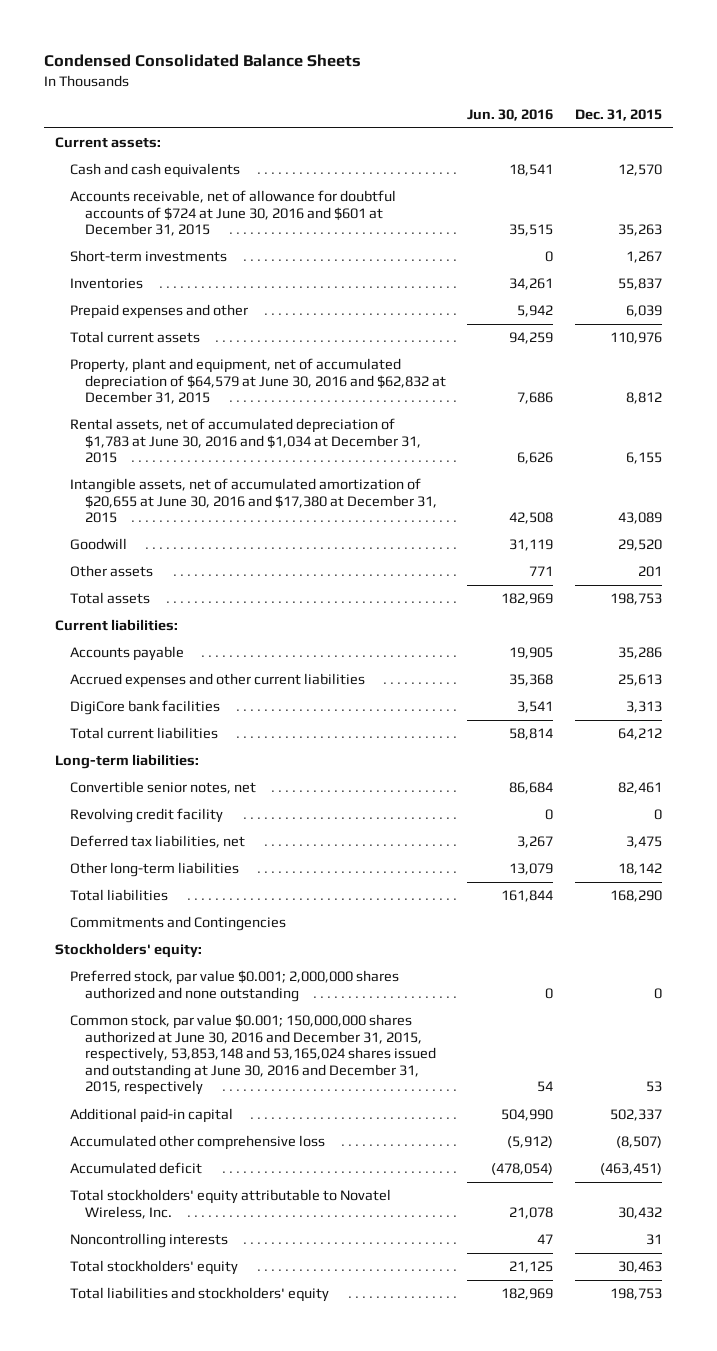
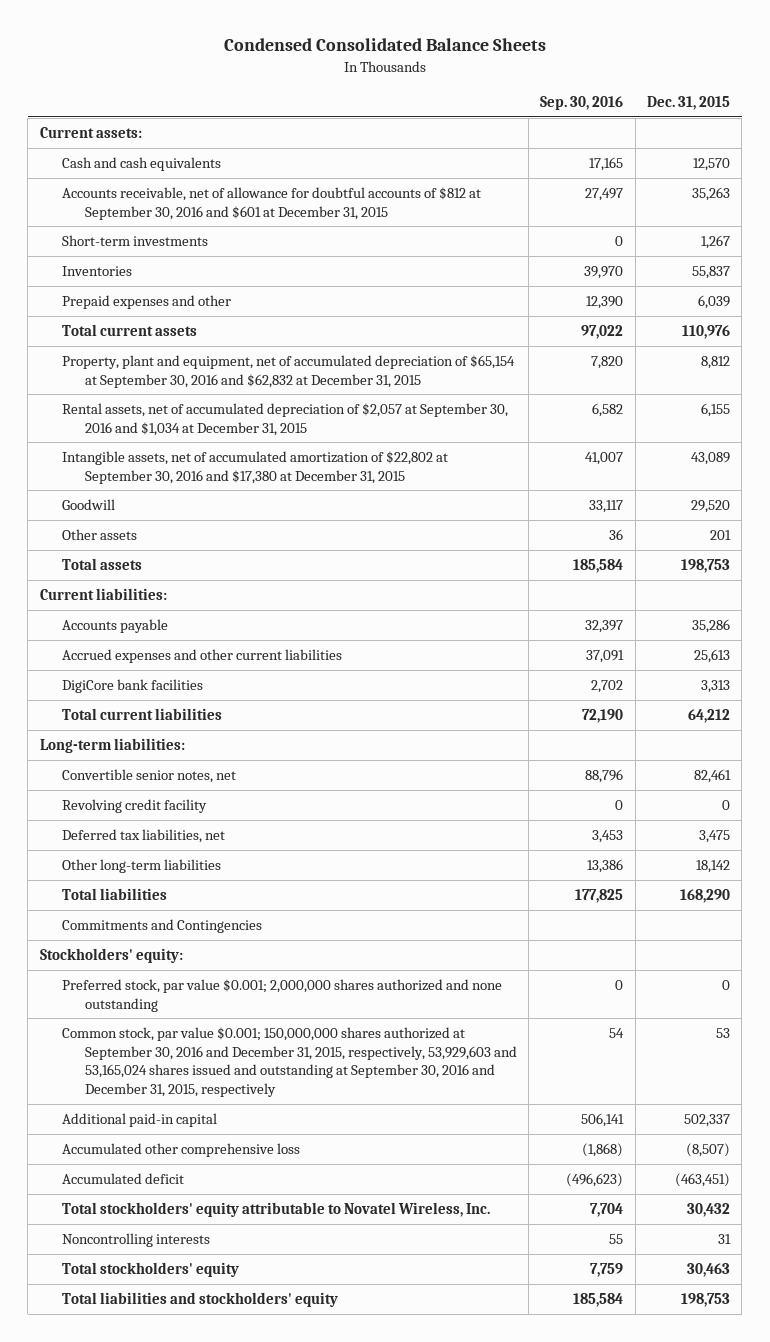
- | Jun. 30, 2016 | Dec. 31, 2015
+ | Sep. 30, 2016 | Dec. 31, 2015
- Accounts receivable, net of allowance for doubtful accounts of $724 at June 30, 2016 and $601 at December 31, 2015 | 35,515 | 35,263
+ Accounts receivable, net of allowance for doubtful accounts of $812 at September 30, 2016 and $601 at December 31, 2015 | 27,497 | 35,263
- Property, plant and equipment, net of accumulated depreciation of $64,579 at June 30, 2016 and $62,832 at December 31, 2015 | 7,686 | 8,812
- Rental assets, net of accumulated depreciation of $1,783 at June 30, 2016 and $1,034 at December 31, 2015 | 6,626 | 6,155
- Intangible assets, net of accumulated amortization of $20,655 at June 30, 2016 and $17,380 at December 31, 2015 | 42,508 | 43,089
+ Property, plant and equipment, net of accumulated depreciation of $65,154 at September 30, 2016 and $62,832 at December 31, 2015 | 7,820 | 8,812
+ Rental assets, net of accumulated depreciation of $2,057 at September 30, 2016 and $1,034 at December 31, 2015 | 6,582 | 6,155
+ Intangible assets, net of accumulated amortization of $22,802 at September 30, 2016 and $17,380 at December 31, 2015 | 41,007 | 43,089
- Common stock, par value $0.001; 150,000,000 shares authorized at June 30, 2016 and December 31, 2015, respectively, 53,853,148 and 53,165,024 shares issued and outstanding at June 30, 2016 and December 31, 2015, respectively | 54 | 53
+ Common stock, par value $0.001; 150,000,000 shares authorized at September 30, 2016 and December 31, 2015, respectively, 53,929,603 and 53,165,024 shares issued and outstanding at September 30, 2016 and December 31, 2015, respectively | 54 | 53

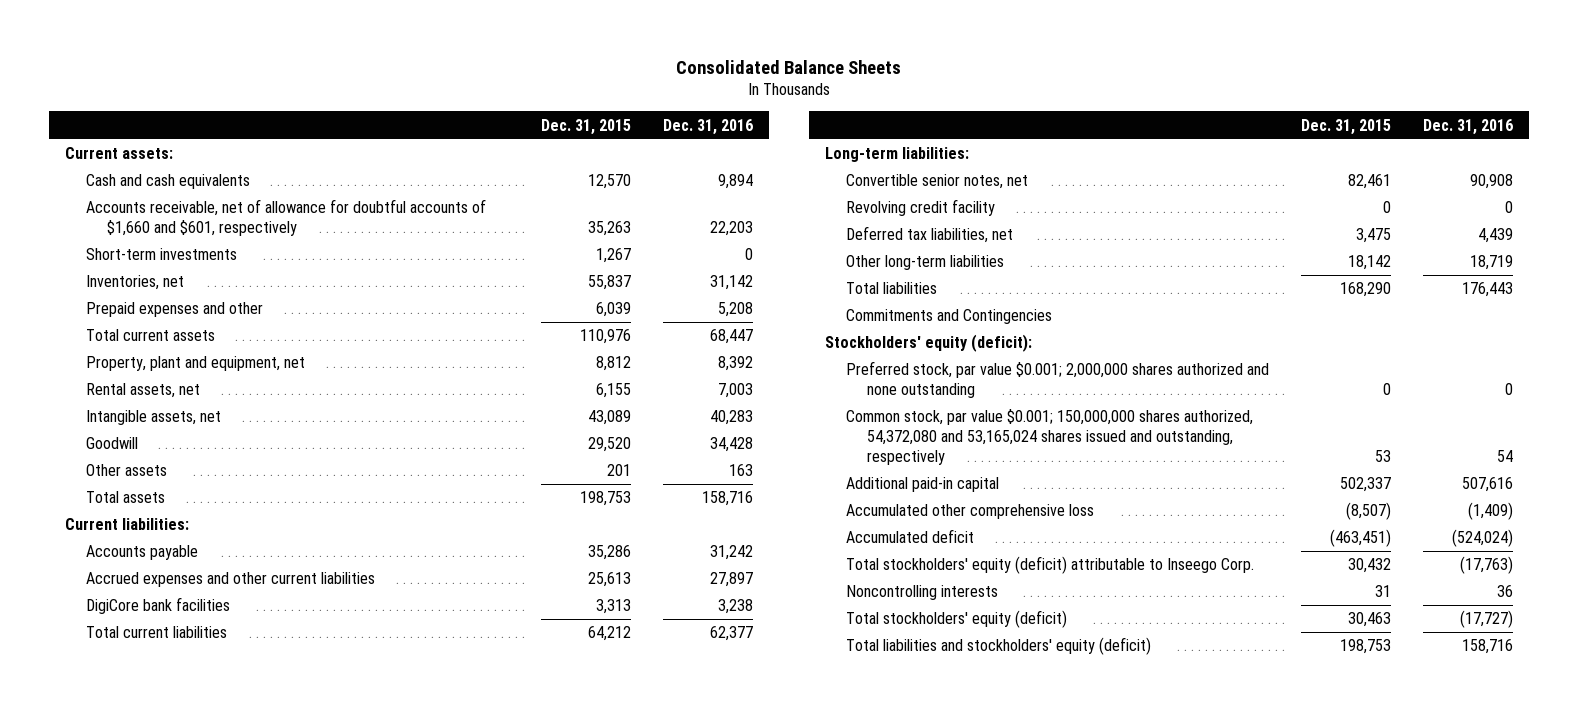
- Condensed Consolidated Balance Sheets
+ Consolidated Balance Sheets
- | Sep. 30, 2016 | Dec. 31, 2015
+ | Dec. 31, 2015 | Dec. 31, 2016
- Accounts receivable, net of allowance for doubtful accounts of $812 at September 30, 2016 and $601 at December 31, 2015 | 27,497 | 35,263
+ Accounts receivable, net of allowance for doubtful accounts of $1,660 and $601, respectively | 35,263 | 22,203
- Inventories | 39,970 | 55,837
+ Inventories, net | 55,837 | 31,142
- Property, plant and equipment, net of accumulated depreciation of $65,154 at September 30, 2016 and $62,832 at December 31, 2015 | 7,820 | 8,812
- Rental assets, net of accumulated depreciation of $2,057 at September 30, 2016 and $1,034 at December 31, 2015 | 6,582 | 6,155
- Intangible assets, net of accumulated amortization of $22,802 at September 30, 2016 and $17,380 at December 31, 2015 | 41,007 | 43,089
+ Property, plant and equipment, net | 8,812 | 8,392
+ Rental assets, net | 6,155 | 7,003
+ Intangible assets, net | 43,089 | 40,283
- Stockholders' equity:
+ Stockholders' equity (deficit):
- Common stock, par value $0.001; 150,000,000 shares authorized at September 30, 2016 and December 31, 2015, respectively, 53,929,603 and 53,165,024 shares issued and outstanding at September 30, 2016 and December 31, 2015, respectively | 54 | 53
+ Common stock, par value $0.001; 150,000,000 shares authorized, 54,372,080 and 53,165,024 shares issued and outstanding, respectively | 53 | 54
- Total stockholders' equity attributable to Novatel Wireless, Inc. | 7,704 | 30,432
+ Total stockholders' equity (deficit) attributable to Inseego Corp. | 30,432 | (17,763)
- Total stockholders' equity | 7,759 | 30,463
- Total liabilities and stockholders' equity | 185,584 | 198,753
+ Total stockholders' equity (deficit) | 30,463 | (17,727)
+ Total liabilities and stockholders' equity (deficit) | 198,753 | 158,716

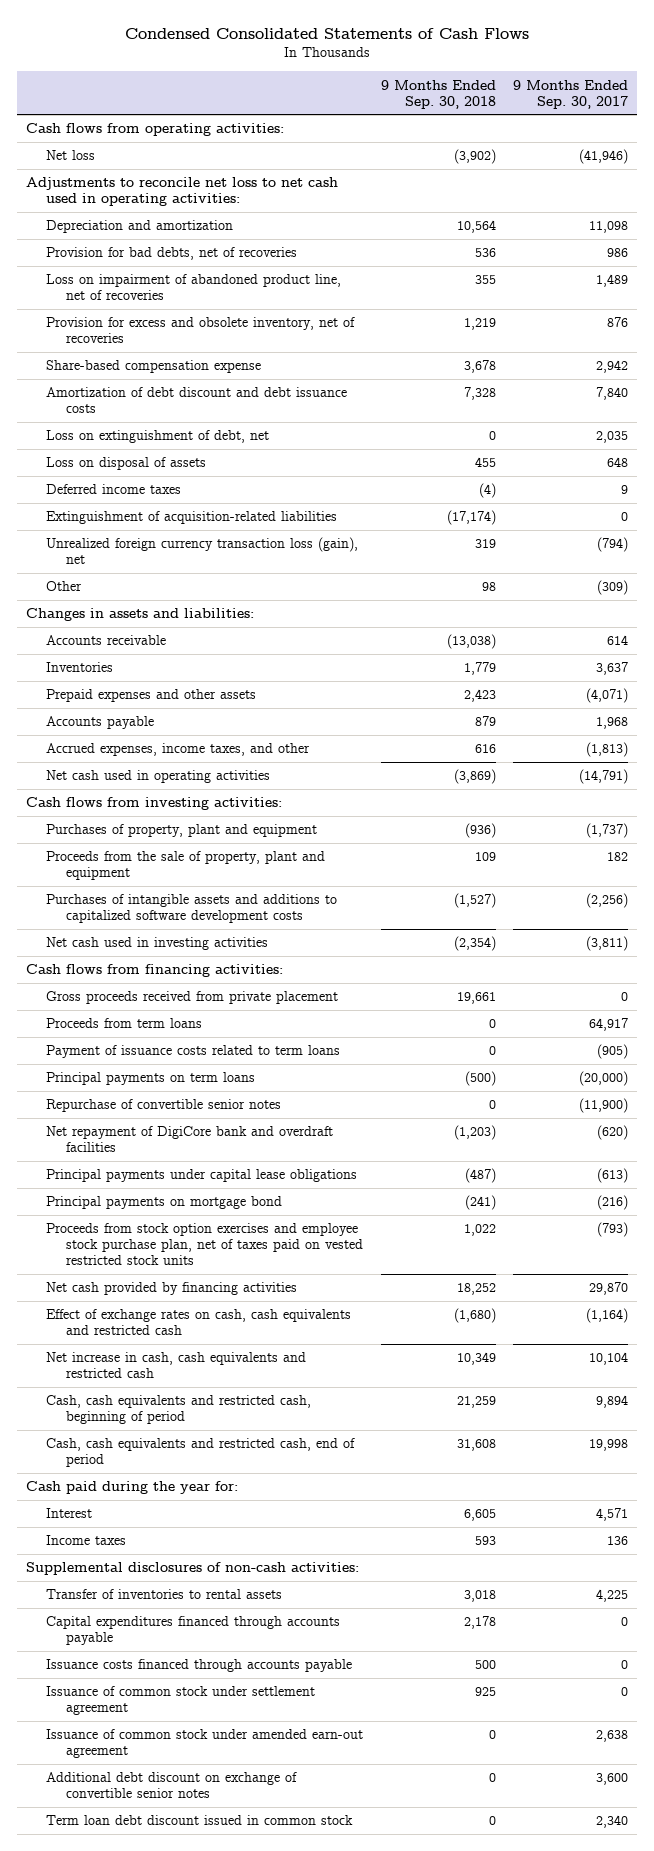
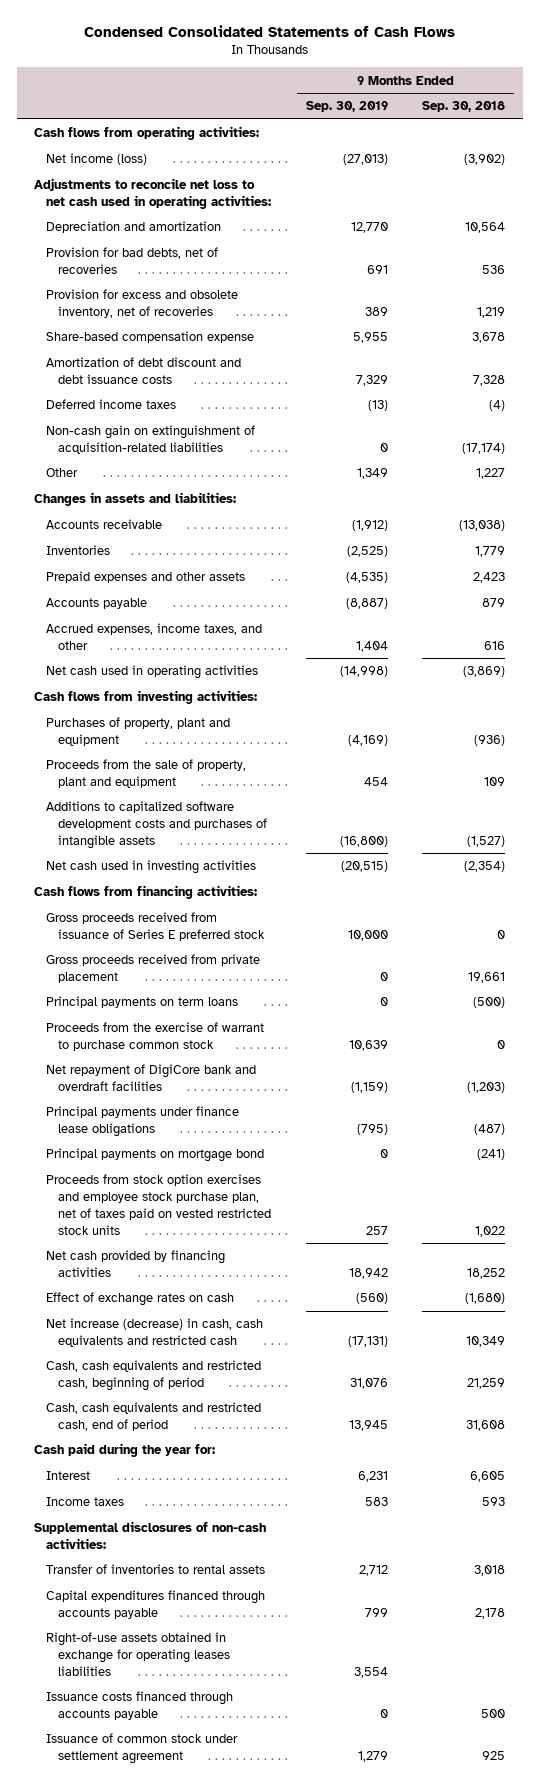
- | 9 Months Ended Sep. 30, 2018 | 9 Months Ended Sep. 30, 2017
+ | 9 Months Ended Sep. 30, 2019 | 9 Months Ended Sep. 30, 2018
- Net loss | (3,902) | (41,946)
+ Net income (loss) | (27,013) | (3,902)
- Loss on impairment of abandoned product line, net of recoveries | 355 | 1,489
- Loss on extinguishment of debt, net | 0 | 2,035
- Loss on disposal of assets | 455 | 648
- Extinguishment of acquisition-related liabilities | (17,174) | 0
- Unrealized foreign currency transaction loss (gain), net | 319 | (794)
- Other | 98 | (309)
+ Non-cash gain on extinguishment of acquisition-related liabilities | 0 | (17,174)
+ Other | 1,349 | 1,227
- Purchases of intangible assets and additions to capitalized software development costs | (1,527) | (2,256)
+ Additions to capitalized software development costs and purchases of intangible assets | (16,800) | (1,527)
+ Gross proceeds received from issuance of Series E preferred stock | 10,000 | 0
- Proceeds from term loans | 0 | 64,917
- Payment of issuance costs related to term loans | 0 | (905)
- Repurchase of convertible senior notes | 0 | (11,900)
+ Proceeds from the exercise of warrant to purchase common stock | 10,639 | 0
- Principal payments under capital lease obligations | (487) | (613)
+ Principal payments under finance lease obligations | (795) | (487)
- Effect of exchange rates on cash, cash equivalents and restricted cash | (1,680) | (1,164)
- Net increase in cash, cash equivalents and restricted cash | 10,349 | 10,104
+ Effect of exchange rates on cash | (560) | (1,680)
+ Net increase (decrease) in cash, cash equivalents and restricted cash | (17,131) | 10,349
+ Right-of-use assets obtained in exchange for operating leases liabilities | 3,554 |
- Issuance of common stock under amended earn-out agreement | 0 | 2,638
- Additional debt discount on exchange of convertible senior notes | 0 | 3,600
- Term loan debt discount issued in common stock | 0 | 2,340

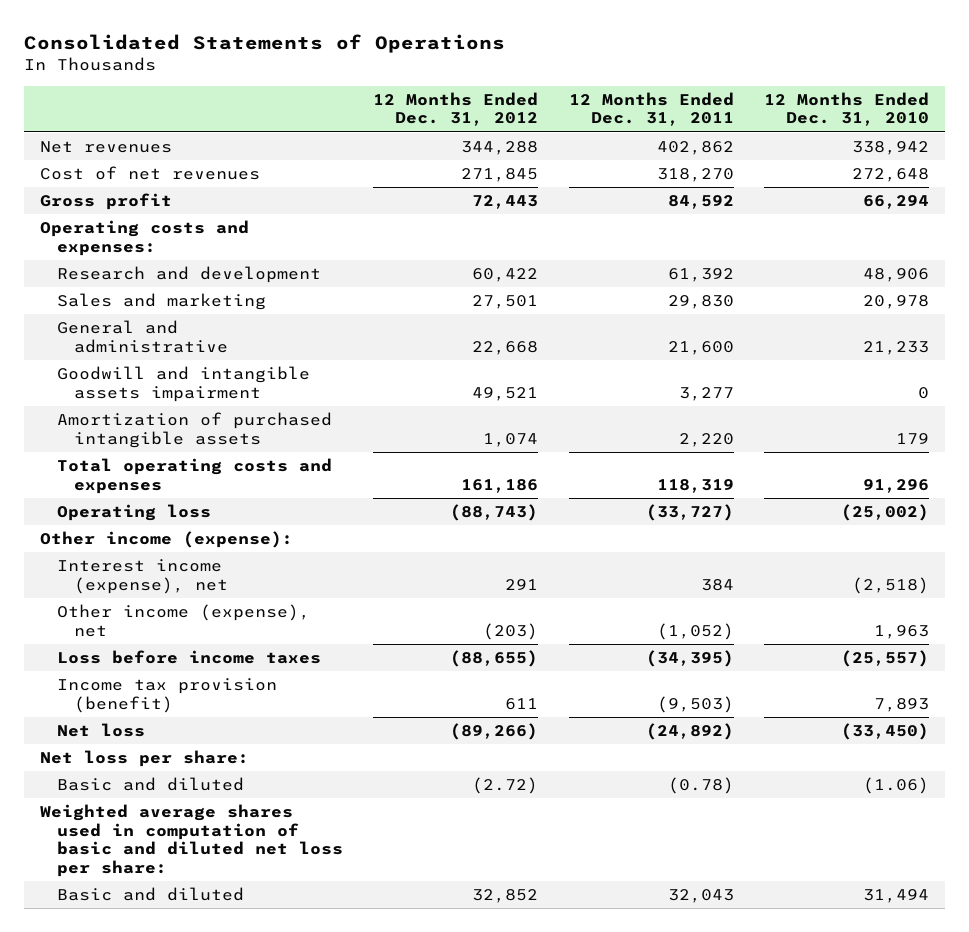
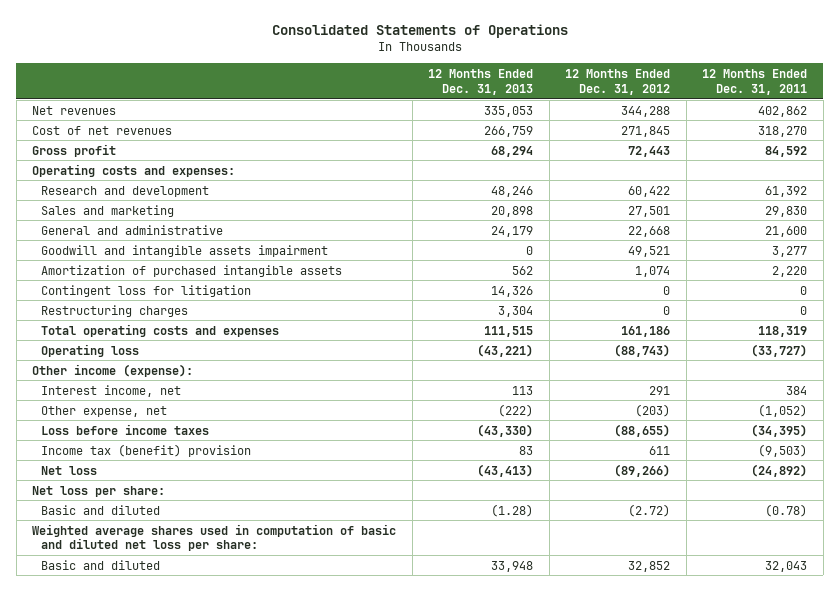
- | 12 Months Ended Dec. 31, 2012 | 12 Months Ended Dec. 31, 2011 | 12 Months Ended Dec. 31, 2010
+ | 12 Months Ended Dec. 31, 2013 | 12 Months Ended Dec. 31, 2012 | 12 Months Ended Dec. 31, 2011
+ Contingent loss for litigation | 14,326 | 0 | 0
+ Restructuring charges | 3,304 | 0 | 0
- Interest income (expense), net | 291 | 384 | (2,518)
- Other income (expense), net | (203) | (1,052) | 1,963
+ Interest income, net | 113 | 291 | 384
+ Other expense, net | (222) | (203) | (1,052)
- Income tax provision (benefit) | 611 | (9,503) | 7,893
+ Income tax (benefit) provision | 83 | 611 | (9,503)

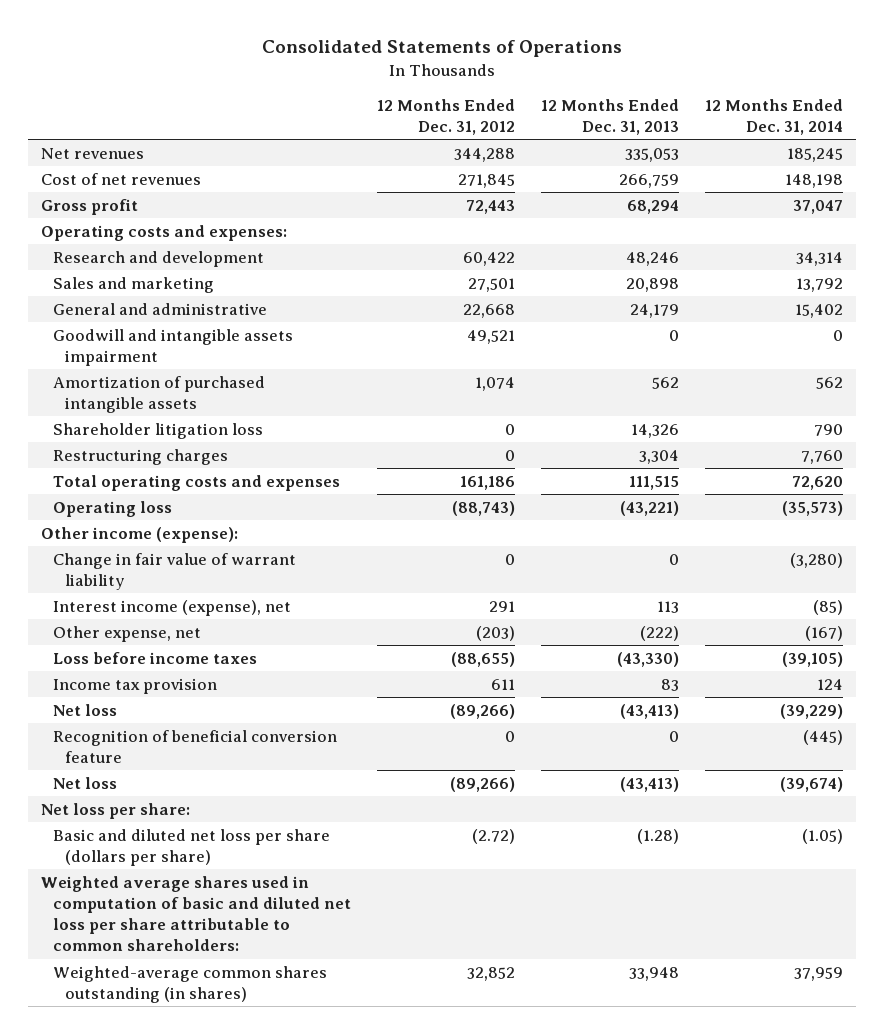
- | 12 Months Ended Dec. 31, 2013 | 12 Months Ended Dec. 31, 2012 | 12 Months Ended Dec. 31, 2011
+ | 12 Months Ended Dec. 31, 2012 | 12 Months Ended Dec. 31, 2013 | 12 Months Ended Dec. 31, 2014
- Contingent loss for litigation | 14,326 | 0 | 0
+ Shareholder litigation loss | 0 | 14,326 | 790
- Interest income, net | 113 | 291 | 384
+ Change in fair value of warrant liability | 0 | 0 | (3,280)
+ Interest income (expense), net | 291 | 113 | (85)
- Income tax (benefit) provision | 83 | 611 | (9,503)
+ Income tax provision | 611 | 83 | 124
+ Recognition of beneficial conversion feature | 0 | 0 | (445)
+ Net loss | (89,266) | (43,413) | (39,674)
- Basic and diluted | (1.28) | (2.72) | (0.78)
- Weighted average shares used in computation of basic and diluted net loss per share:
- Basic and diluted | 33,948 | 32,852 | 32,043
+ Basic and diluted net loss per share (dollars per share) | (2.72) | (1.28) | (1.05)
+ Weighted average shares used in computation of basic and diluted net loss per share attributable to common shareholders:
+ Weighted-average common shares outstanding (in shares) | 32,852 | 33,948 | 37,959

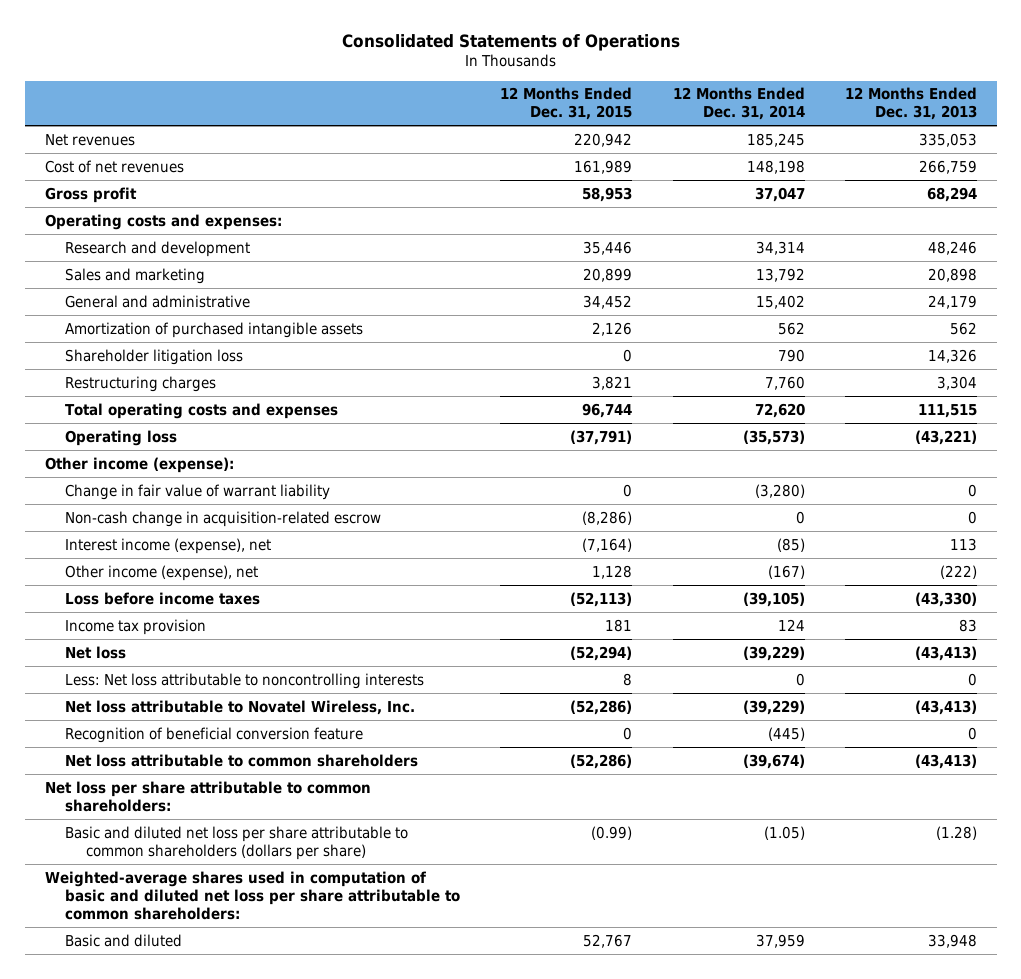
- | 12 Months Ended Dec. 31, 2012 | 12 Months Ended Dec. 31, 2013 | 12 Months Ended Dec. 31, 2014
+ | 12 Months Ended Dec. 31, 2015 | 12 Months Ended Dec. 31, 2014 | 12 Months Ended Dec. 31, 2013
- Goodwill and intangible assets impairment | 49,521 | 0 | 0
+ Non-cash change in acquisition-related escrow | (8,286) | 0 | 0
- Other expense, net | (203) | (222) | (167)
+ Other income (expense), net | 1,128 | (167) | (222)
+ Less: Net loss attributable to noncontrolling interests | 8 | 0 | 0
+ Net loss attributable to Novatel Wireless, Inc. | (52,286) | (39,229) | (43,413)
- Net loss | (89,266) | (43,413) | (39,674)
- Net loss per share:
- Basic and diluted net loss per share (dollars per share) | (2.72) | (1.28) | (1.05)
- Weighted average shares used in computation of basic and diluted net loss per share attributable to common shareholders:
- Weighted-average common shares outstanding (in shares) | 32,852 | 33,948 | 37,959
+ Net loss attributable to common shareholders | (52,286) | (39,674) | (43,413)
+ Net loss per share attributable to common shareholders:
+ Basic and diluted net loss per share attributable to common shareholders (dollars per share) | (0.99) | (1.05) | (1.28)
+ Weighted-average shares used in computation of basic and diluted net loss per share attributable to common shareholders:
+ Basic and diluted | 52,767 | 37,959 | 33,948

